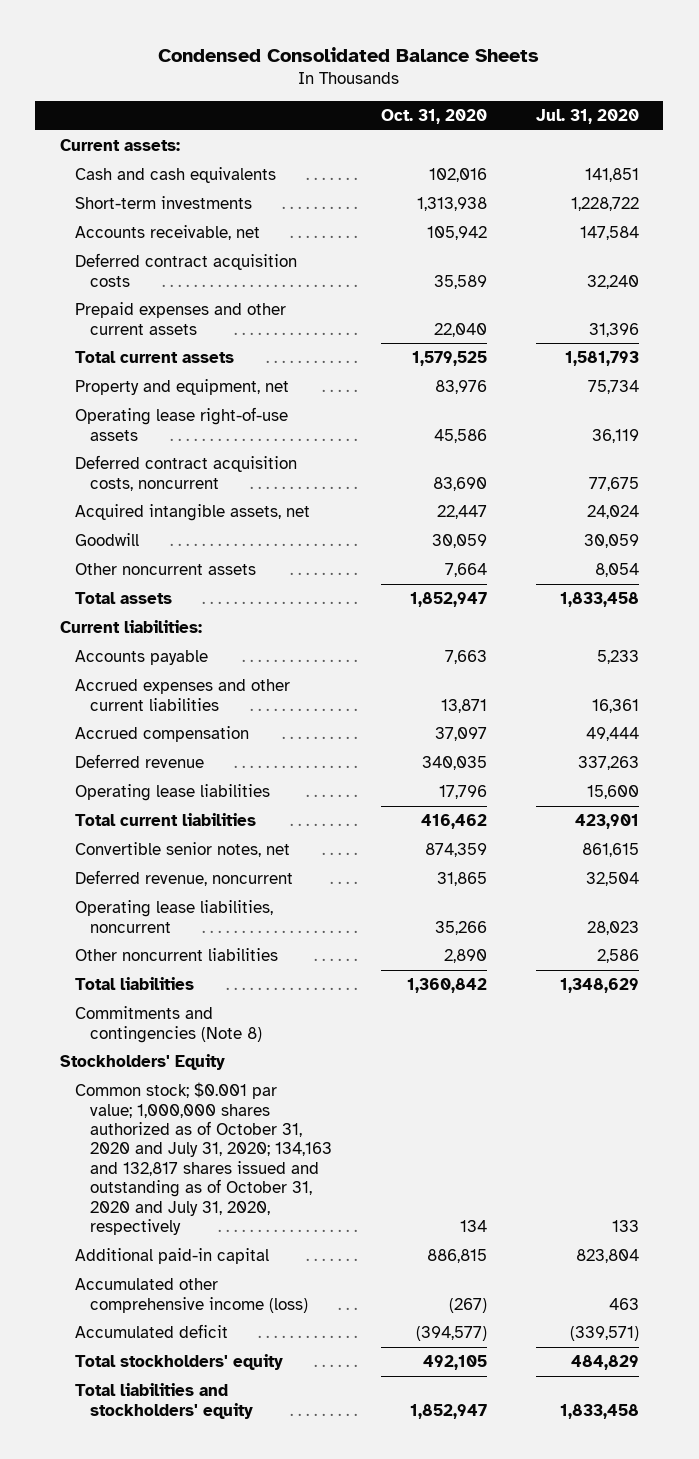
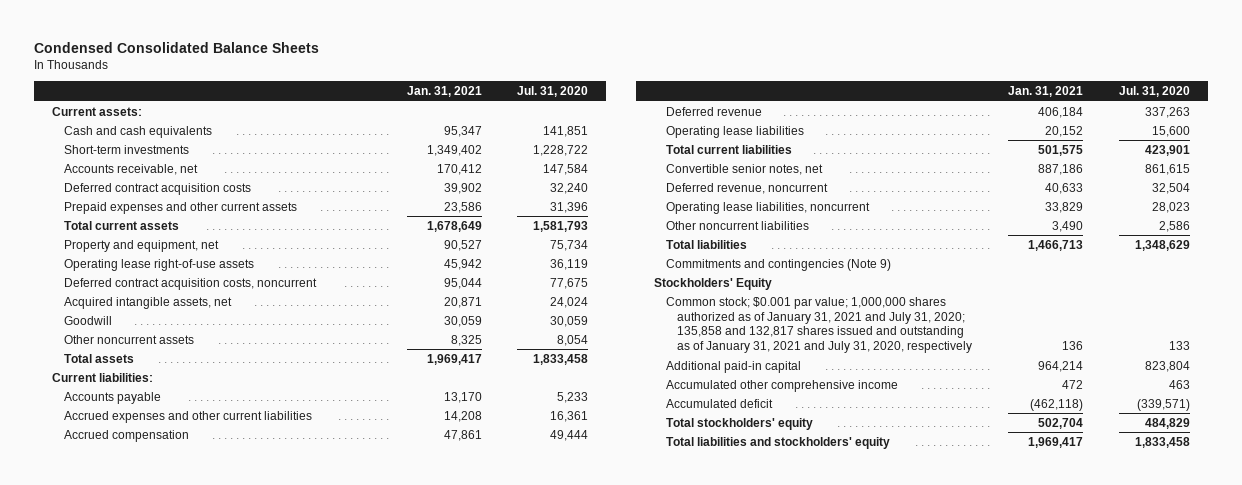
- | Oct. 31, 2020 | Jul. 31, 2020
+ | Jan. 31, 2021 | Jul. 31, 2020
- Commitments and contingencies (Note 8)
+ Commitments and contingencies (Note 9)
- Common stock; $0.001 par value; 1,000,000 shares authorized as of October 31, 2020 and July 31, 2020; 134,163 and 132,817 shares issued and outstanding as of October 31, 2020 and July 31, 2020, respectively | 134 | 133
+ Common stock; $0.001 par value; 1,000,000 shares authorized as of January 31, 2021 and July 31, 2020; 135,858 and 132,817 shares issued and outstanding as of January 31, 2021 and July 31, 2020, respectively | 136 | 133
- Accumulated other comprehensive income (loss) | (267) | 463
+ Accumulated other comprehensive income | 472 | 463

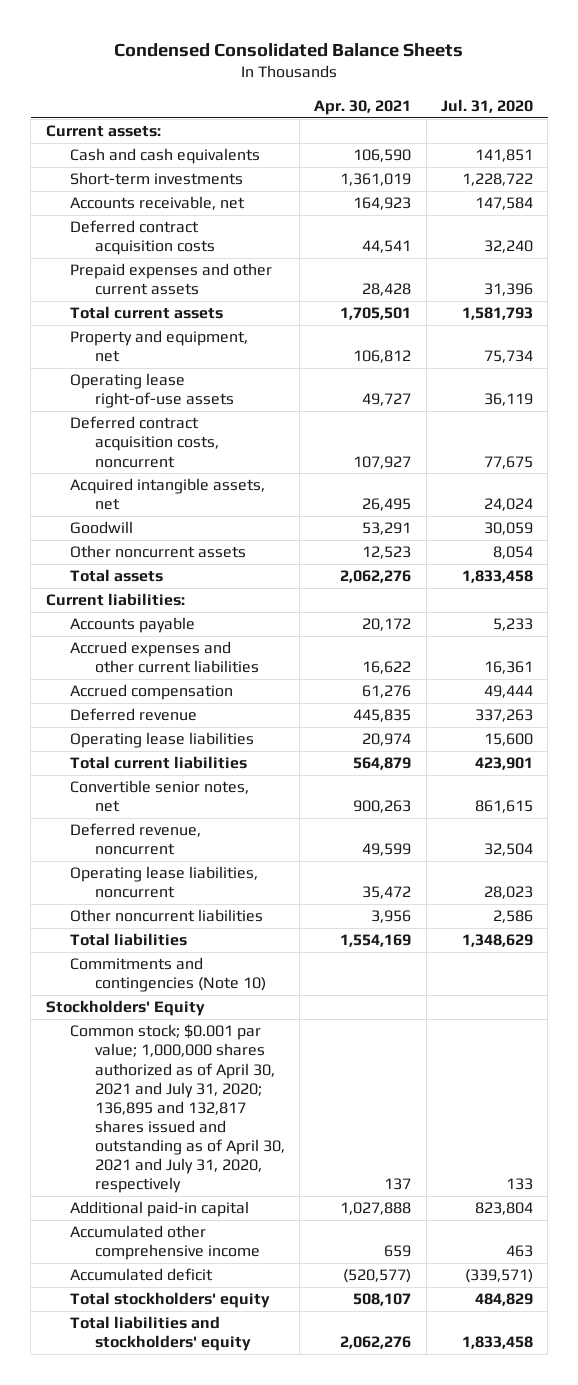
- | Jan. 31, 2021 | Jul. 31, 2020
+ | Apr. 30, 2021 | Jul. 31, 2020
- Commitments and contingencies (Note 9)
+ Commitments and contingencies (Note 10)
- Common stock; $0.001 par value; 1,000,000 shares authorized as of January 31, 2021 and July 31, 2020; 135,858 and 132,817 shares issued and outstanding as of January 31, 2021 and July 31, 2020, respectively | 136 | 133
+ Common stock; $0.001 par value; 1,000,000 shares authorized as of April 30, 2021 and July 31, 2020; 136,895 and 132,817 shares issued and outstanding as of April 30, 2021 and July 31, 2020, respectively | 137 | 133

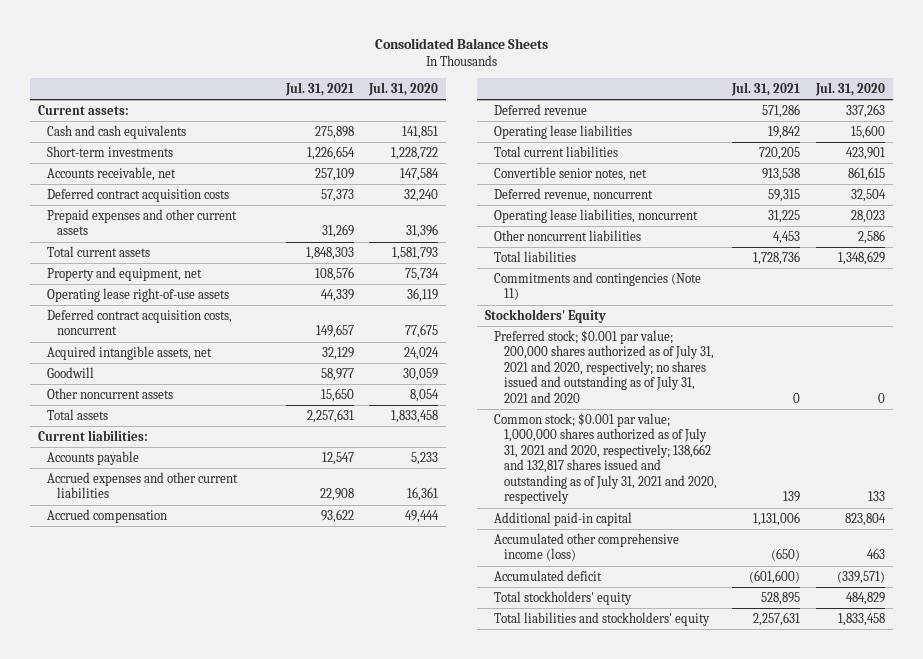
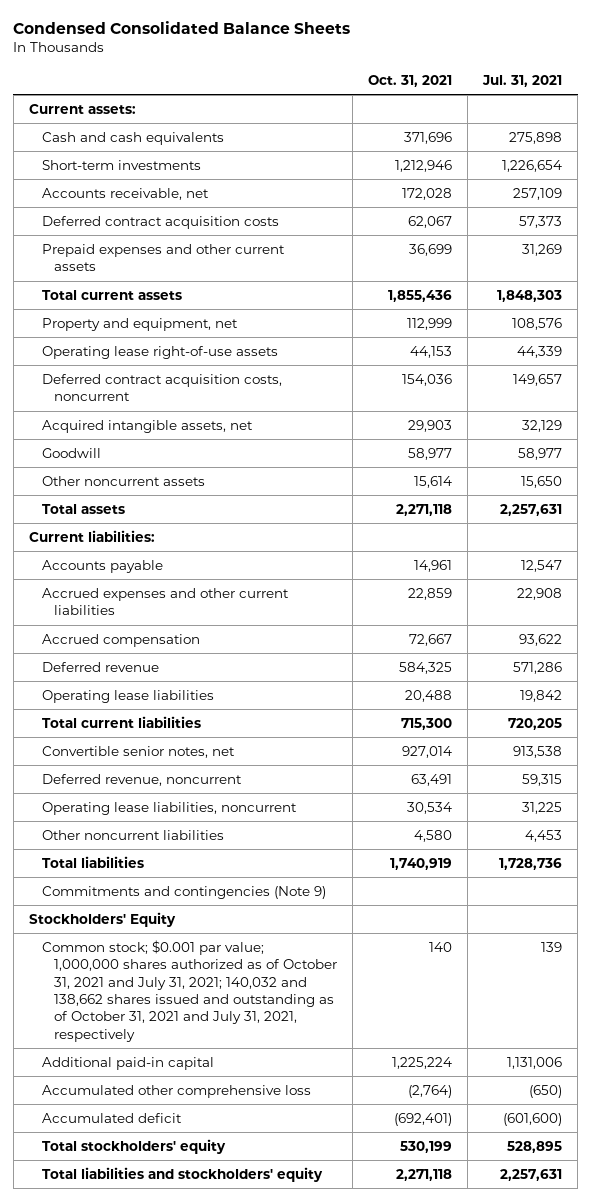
- Consolidated Balance Sheets
+ Condensed Consolidated Balance Sheets
- | Jul. 31, 2021 | Jul. 31, 2020
+ | Oct. 31, 2021 | Jul. 31, 2021
- Commitments and contingencies (Note 11)
+ Commitments and contingencies (Note 9)
- Preferred stock; $0.001 par value; 200,000 shares authorized as of July 31, 2021 and 2020, respectively; no shares issued and outstanding as of July 31, 2021 and 2020 | 0 | 0
- Common stock; $0.001 par value; 1,000,000 shares authorized as of July 31, 2021 and 2020, respectively; 138,662 and 132,817 shares issued and outstanding as of July 31, 2021 and 2020, respectively | 139 | 133
+ Common stock; $0.001 par value; 1,000,000 shares authorized as of October 31, 2021 and July 31, 2021; 140,032 and 138,662 shares issued and outstanding as of October 31, 2021 and July 31, 2021, respectively | 140 | 139
- Accumulated other comprehensive income (loss) | (650) | 463
+ Accumulated other comprehensive loss | (2,764) | (650)

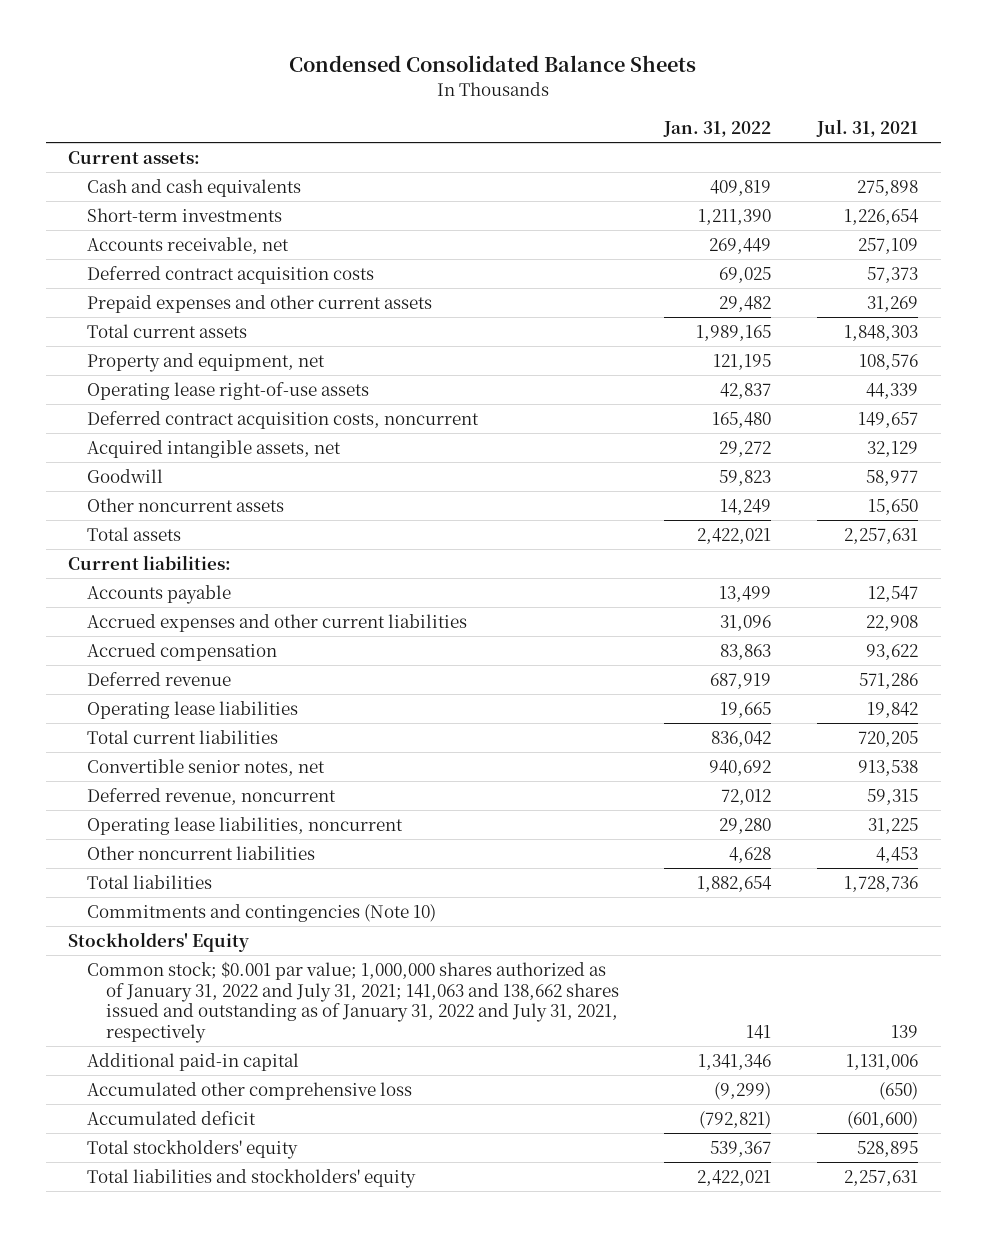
- | Oct. 31, 2021 | Jul. 31, 2021
+ | Jan. 31, 2022 | Jul. 31, 2021
- Commitments and contingencies (Note 9)
+ Commitments and contingencies (Note 10)
- Common stock; $0.001 par value; 1,000,000 shares authorized as of October 31, 2021 and July 31, 2021; 140,032 and 138,662 shares issued and outstanding as of October 31, 2021 and July 31, 2021, respectively | 140 | 139
+ Common stock; $0.001 par value; 1,000,000 shares authorized as of January 31, 2022 and July 31, 2021; 141,063 and 138,662 shares issued and outstanding as of January 31, 2022 and July 31, 2021, respectively | 141 | 139

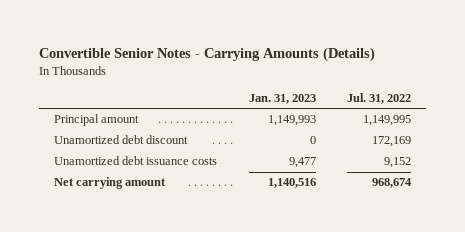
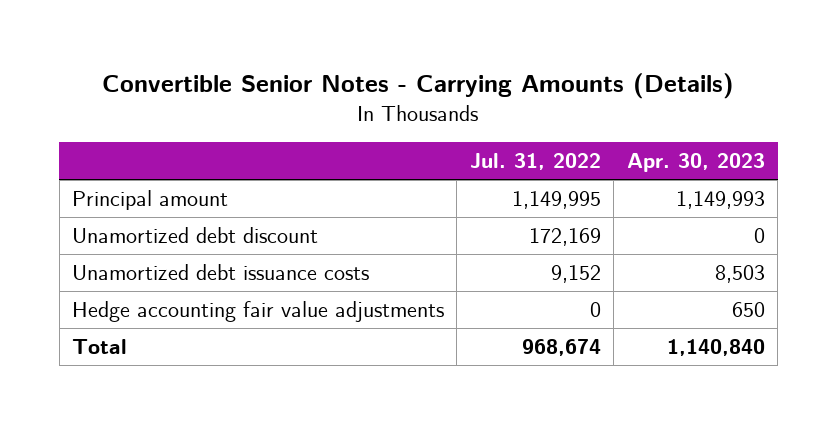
- | Jan. 31, 2023 | Jul. 31, 2022
+ | Jul. 31, 2022 | Apr. 30, 2023
- Net carrying amount | 1,140,516 | 968,674
+ Hedge accounting fair value adjustments | 0 | 650
+ Total | 968,674 | 1,140,840

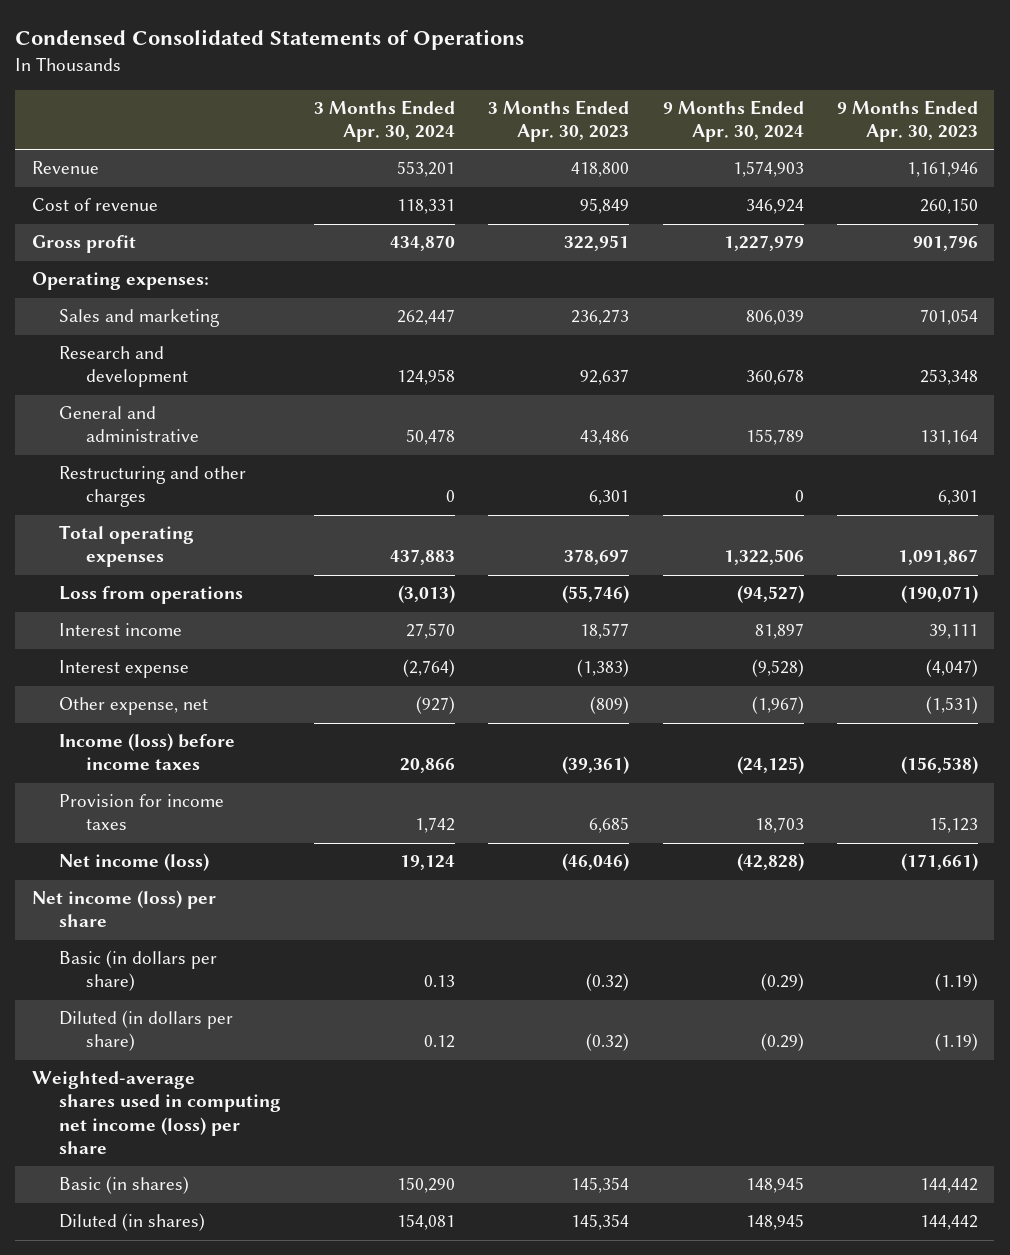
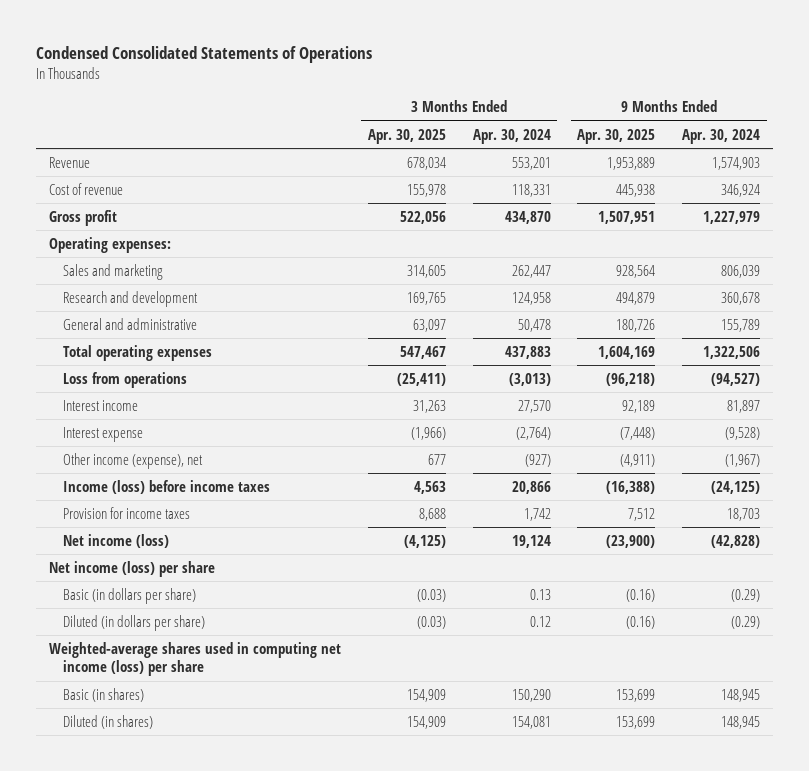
- | 3 Months Ended Apr. 30, 2024 | 3 Months Ended Apr. 30, 2023 | 9 Months Ended Apr. 30, 2024 | 9 Months Ended Apr. 30, 2023
+ | 3 Months Ended Apr. 30, 2025 | 3 Months Ended Apr. 30, 2024 | 9 Months Ended Apr. 30, 2025 | 9 Months Ended Apr. 30, 2024
- Restructuring and other charges | 0 | 6,301 | 0 | 6,301
- Other expense, net | (927) | (809) | (1,967) | (1,531)
+ Other income (expense), net | 677 | (927) | (4,911) | (1,967)

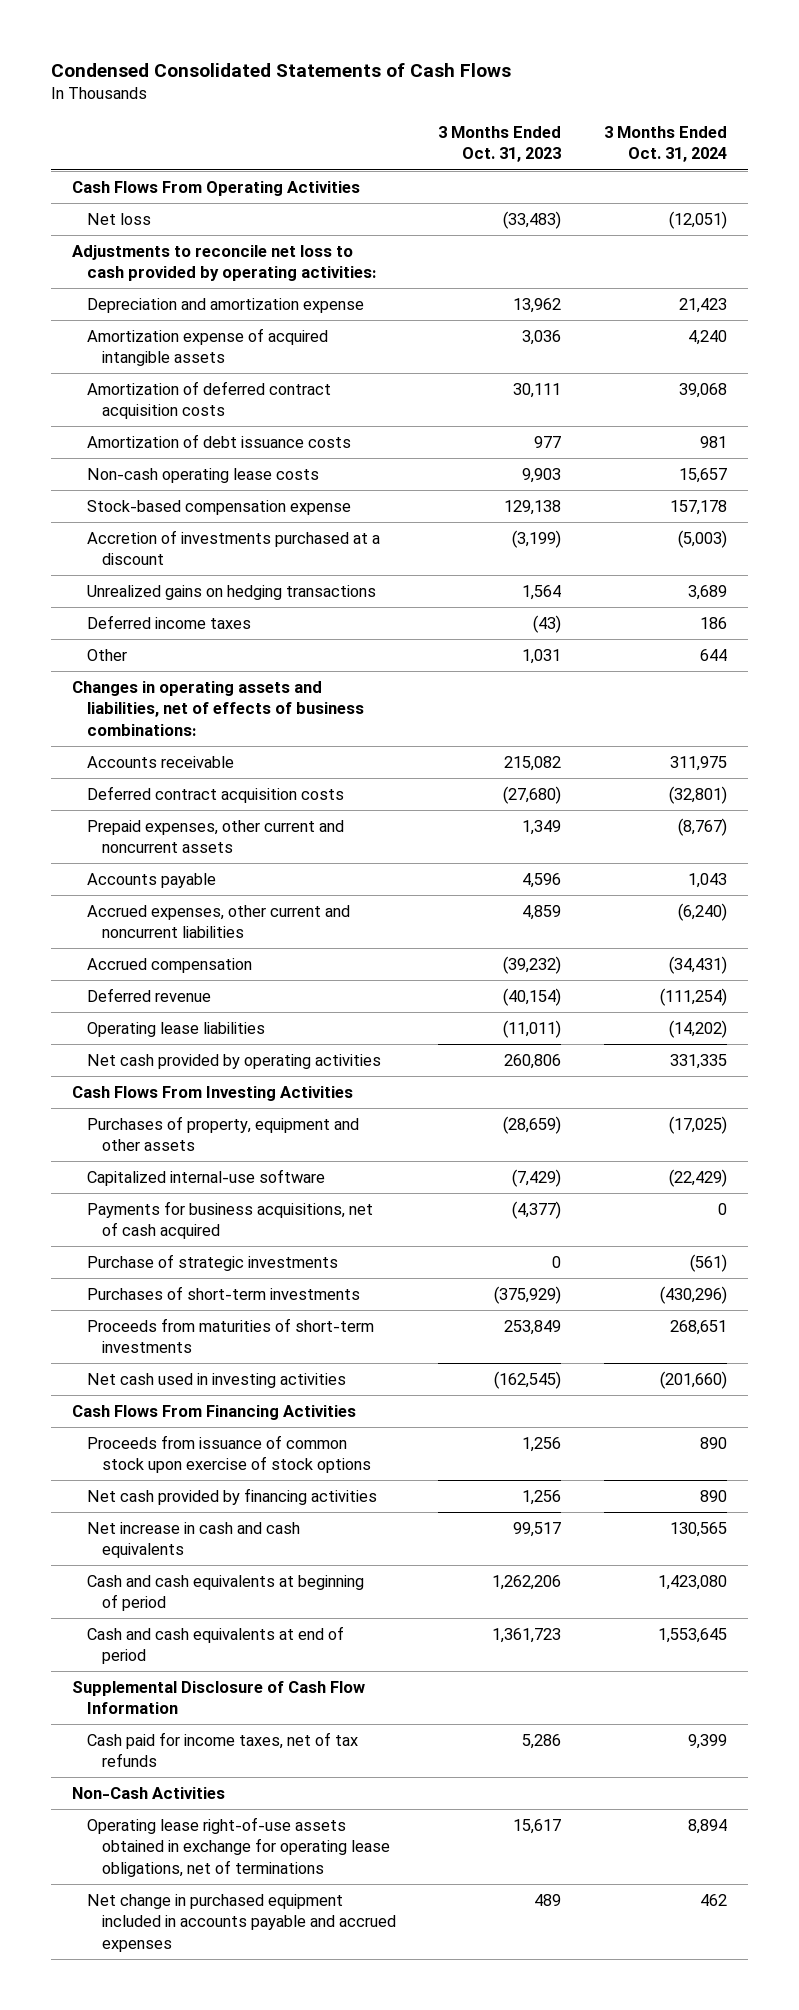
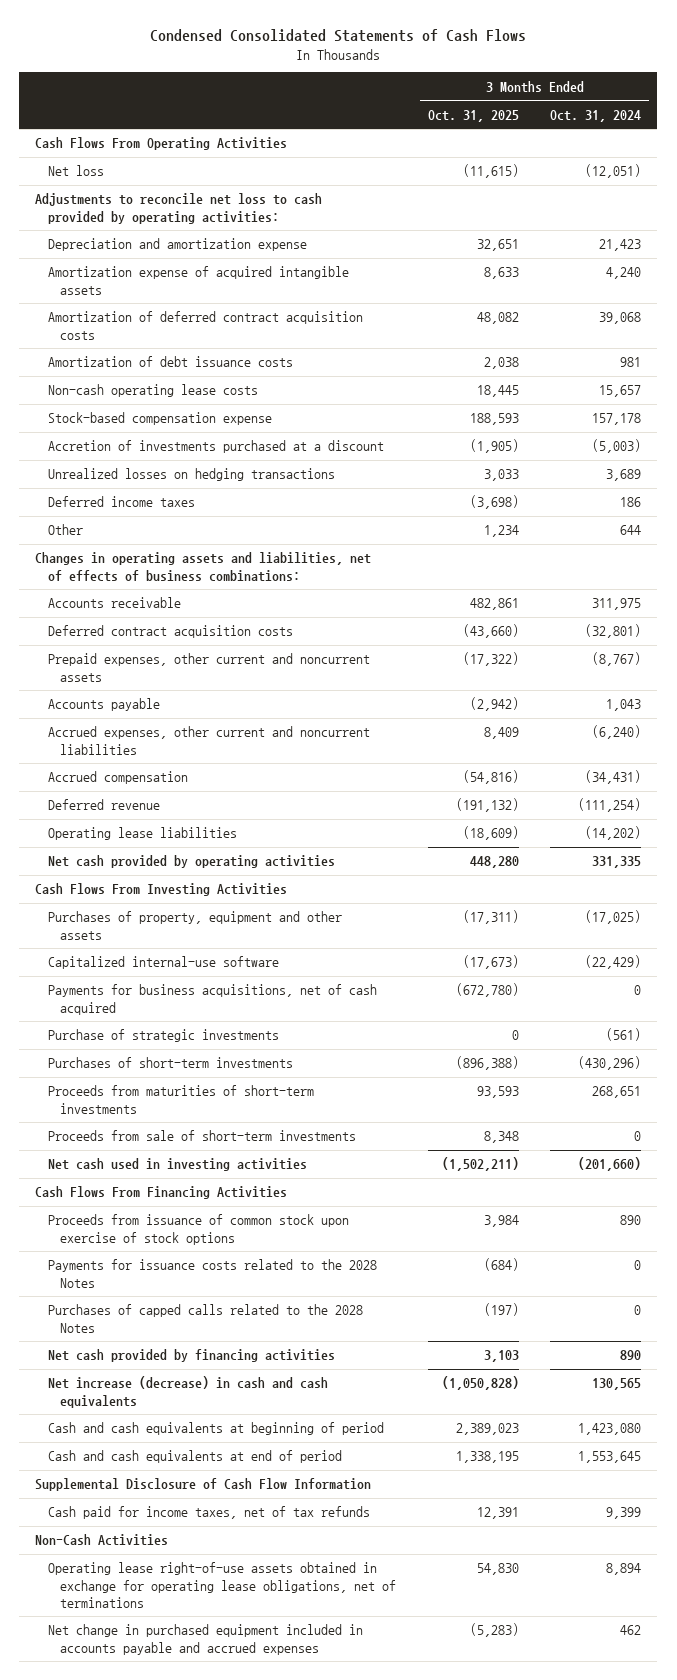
- | 3 Months Ended Oct. 31, 2023 | 3 Months Ended Oct. 31, 2024
+ | 3 Months Ended Oct. 31, 2025 | 3 Months Ended Oct. 31, 2024
- Unrealized gains on hedging transactions | 1,564 | 3,689
+ Unrealized losses on hedging transactions | 3,033 | 3,689
+ Proceeds from sale of short-term investments | 8,348 | 0
+ Payments for issuance costs related to the 2028 Notes | (684) | 0
+ Purchases of capped calls related to the 2028 Notes | (197) | 0
- Net increase in cash and cash equivalents | 99,517 | 130,565
+ Net increase (decrease) in cash and cash equivalents | (1,050,828) | 130,565

